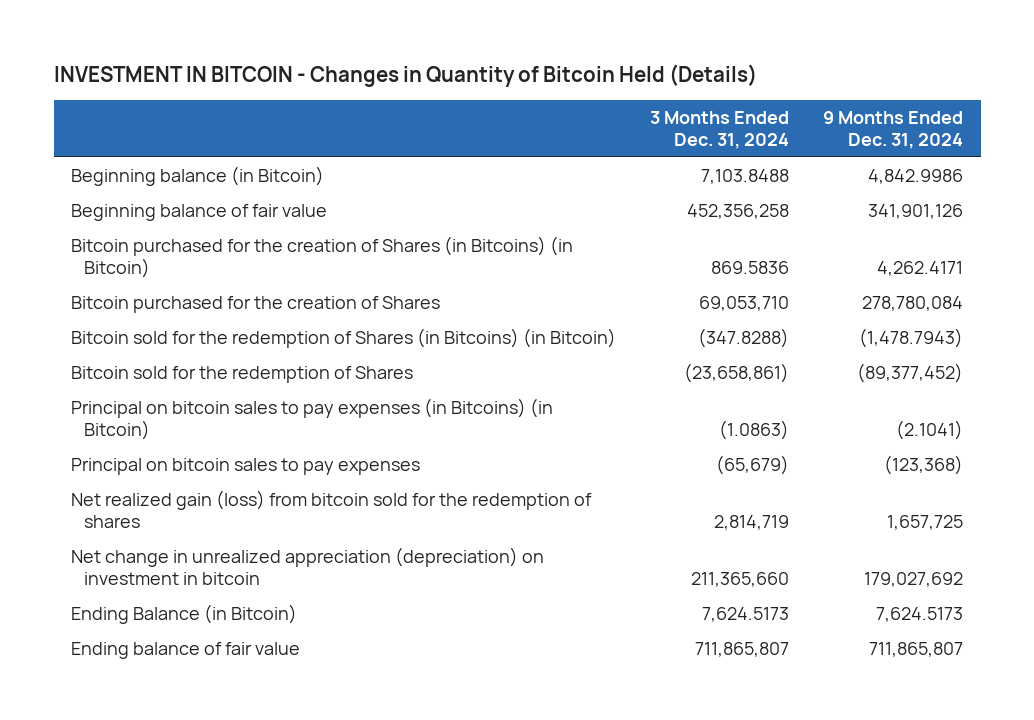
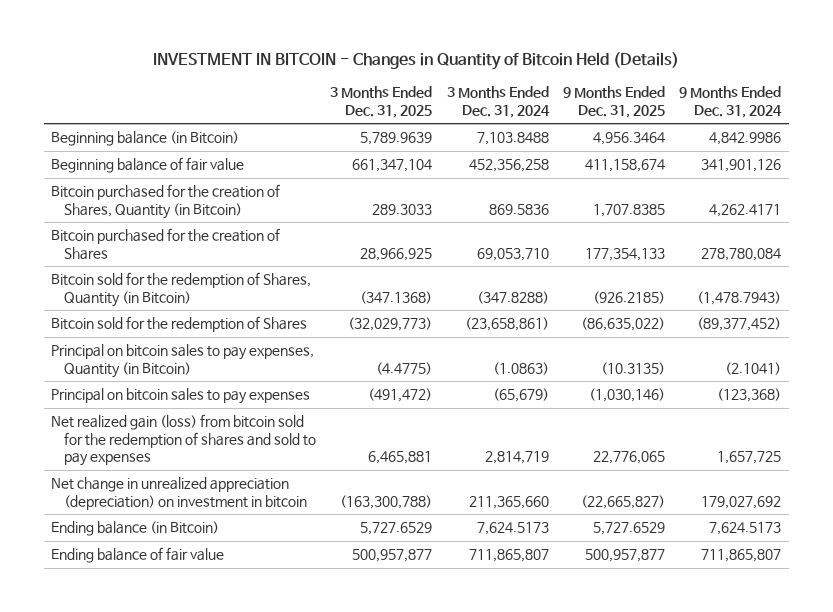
- | 3 Months Ended Dec. 31, 2024 | 9 Months Ended Dec. 31, 2024
+ | 3 Months Ended Dec. 31, 2025 | 3 Months Ended Dec. 31, 2024 | 9 Months Ended Dec. 31, 2025 | 9 Months Ended Dec. 31, 2024
- Bitcoin purchased for the creation of Shares (in Bitcoins) (in Bitcoin) | 869.5836 | 4,262.4171
+ Bitcoin purchased for the creation of Shares, Quantity (in Bitcoin) | 289.3033 | 869.5836 | 1,707.8385 | 4,262.4171
- Bitcoin sold for the redemption of Shares (in Bitcoins) (in Bitcoin) | (347.8288) | (1,478.7943)
+ Bitcoin sold for the redemption of Shares, Quantity (in Bitcoin) | (347.1368) | (347.8288) | (926.2185) | (1,478.7943)
- Principal on bitcoin sales to pay expenses (in Bitcoins) (in Bitcoin) | (1.0863) | (2.1041)
+ Principal on bitcoin sales to pay expenses, Quantity (in Bitcoin) | (4.4775) | (1.0863) | (10.3135) | (2.1041)
- Net realized gain (loss) from bitcoin sold for the redemption of shares | 2,814,719 | 1,657,725
+ Net realized gain (loss) from bitcoin sold for the redemption of shares and sold to pay expenses | 6,465,881 | 2,814,719 | 22,776,065 | 1,657,725
- Ending Balance (in Bitcoin) | 7,624.5173 | 7,624.5173
+ Ending balance (in Bitcoin) | 5,727.6529 | 7,624.5173 | 5,727.6529 | 7,624.5173

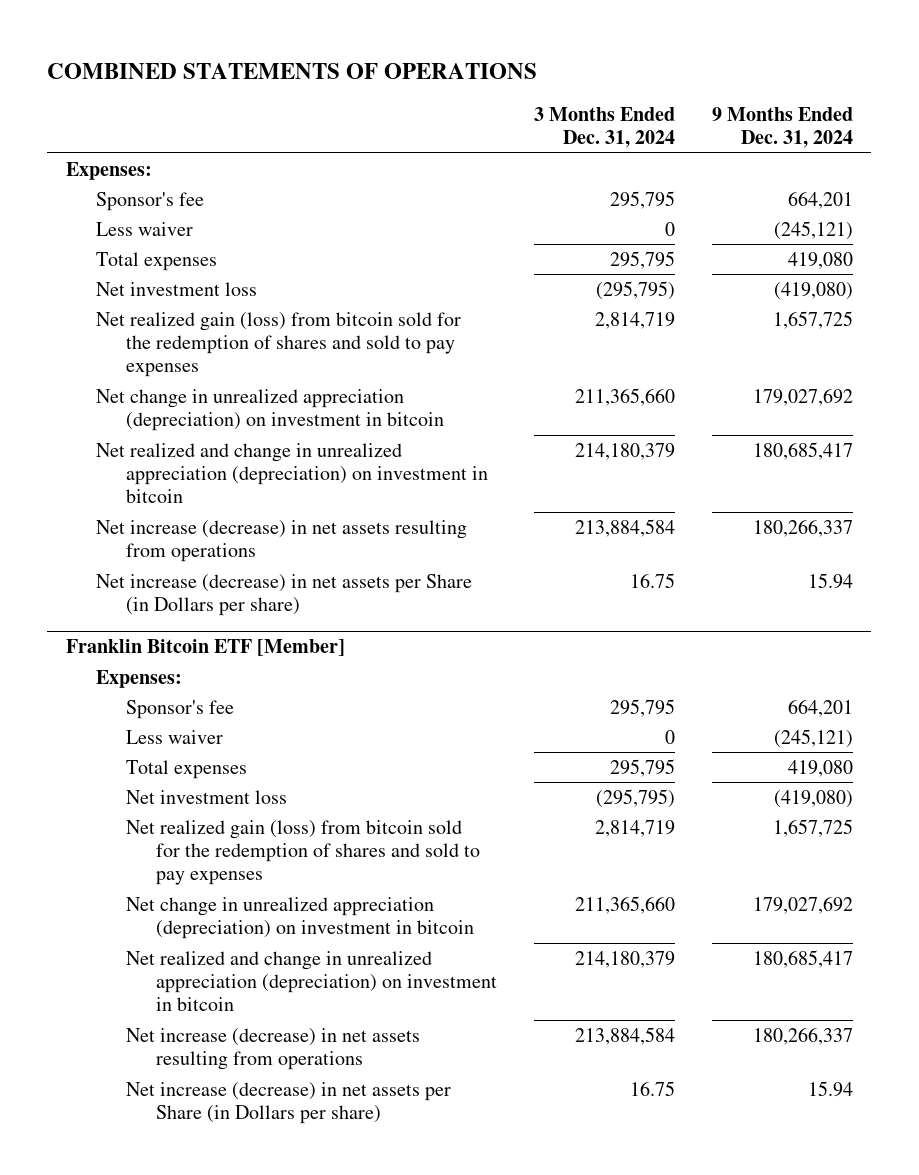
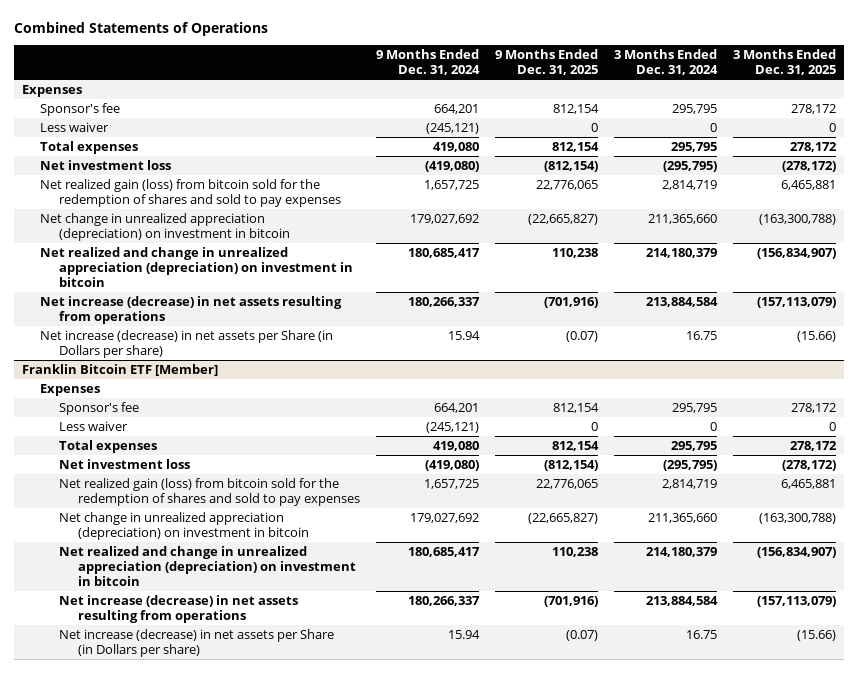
- COMBINED STATEMENTS OF OPERATIONS
+ Combined Statements of Operations
- | 3 Months Ended Dec. 31, 2024 | 9 Months Ended Dec. 31, 2024
+ | 9 Months Ended Dec. 31, 2024 | 9 Months Ended Dec. 31, 2025 | 3 Months Ended Dec. 31, 2024 | 3 Months Ended Dec. 31, 2025
- Expenses:
+ Expenses
@ Franklin Bitcoin ETF [Member]
- Expenses:
+ Expenses

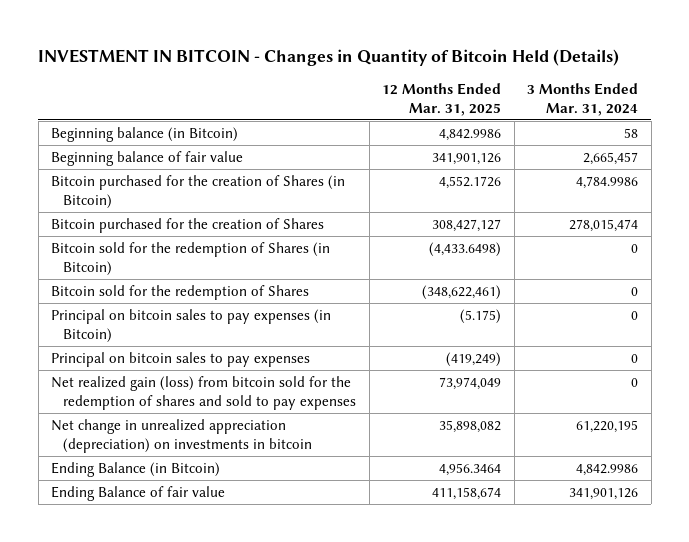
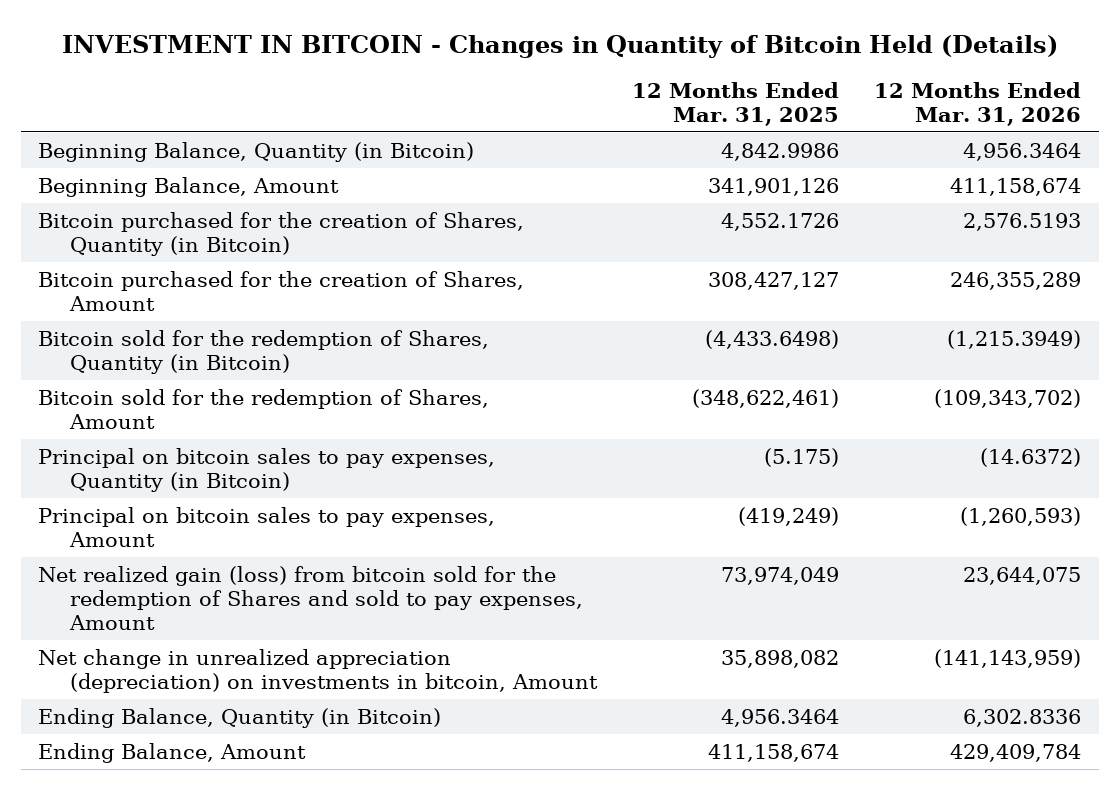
- | 12 Months Ended Mar. 31, 2025 | 3 Months Ended Mar. 31, 2024
+ | 12 Months Ended Mar. 31, 2025 | 12 Months Ended Mar. 31, 2026
- Beginning balance (in Bitcoin) | 4,842.9986 | 58
- Beginning balance of fair value | 341,901,126 | 2,665,457
- Bitcoin purchased for the creation of Shares (in Bitcoin) | 4,552.1726 | 4,784.9986
- Bitcoin purchased for the creation of Shares | 308,427,127 | 278,015,474
- Bitcoin sold for the redemption of Shares (in Bitcoin) | (4,433.6498) | 0
- Bitcoin sold for the redemption of Shares | (348,622,461) | 0
- Principal on bitcoin sales to pay expenses (in Bitcoin) | (5.175) | 0
- Principal on bitcoin sales to pay expenses | (419,249) | 0
- Net realized gain (loss) from bitcoin sold for the redemption of shares and sold to pay expenses | 73,974,049 | 0
- Net change in unrealized appreciation (depreciation) on investments in bitcoin | 35,898,082 | 61,220,195
- Ending Balance (in Bitcoin) | 4,956.3464 | 4,842.9986
- Ending Balance of fair value | 411,158,674 | 341,901,126
+ Beginning Balance, Quantity (in Bitcoin) | 4,842.9986 | 4,956.3464
+ Beginning Balance, Amount | 341,901,126 | 411,158,674
+ Bitcoin purchased for the creation of Shares, Quantity (in Bitcoin) | 4,552.1726 | 2,576.5193
+ Bitcoin purchased for the creation of Shares, Amount | 308,427,127 | 246,355,289
+ Bitcoin sold for the redemption of Shares, Quantity (in Bitcoin) | (4,433.6498) | (1,215.3949)
+ Bitcoin sold for the redemption of Shares, Amount | (348,622,461) | (109,343,702)
+ Principal on bitcoin sales to pay expenses, Quantity (in Bitcoin) | (5.175) | (14.6372)
+ Principal on bitcoin sales to pay expenses, Amount | (419,249) | (1,260,593)
+ Net realized gain (loss) from bitcoin sold for the redemption of Shares and sold to pay expenses, Amount | 73,974,049 | 23,644,075
+ Net change in unrealized appreciation (depreciation) on investments in bitcoin, Amount | 35,898,082 | (141,143,959)
+ Ending Balance, Quantity (in Bitcoin) | 4,956.3464 | 6,302.8336
+ Ending Balance, Amount | 411,158,674 | 429,409,784

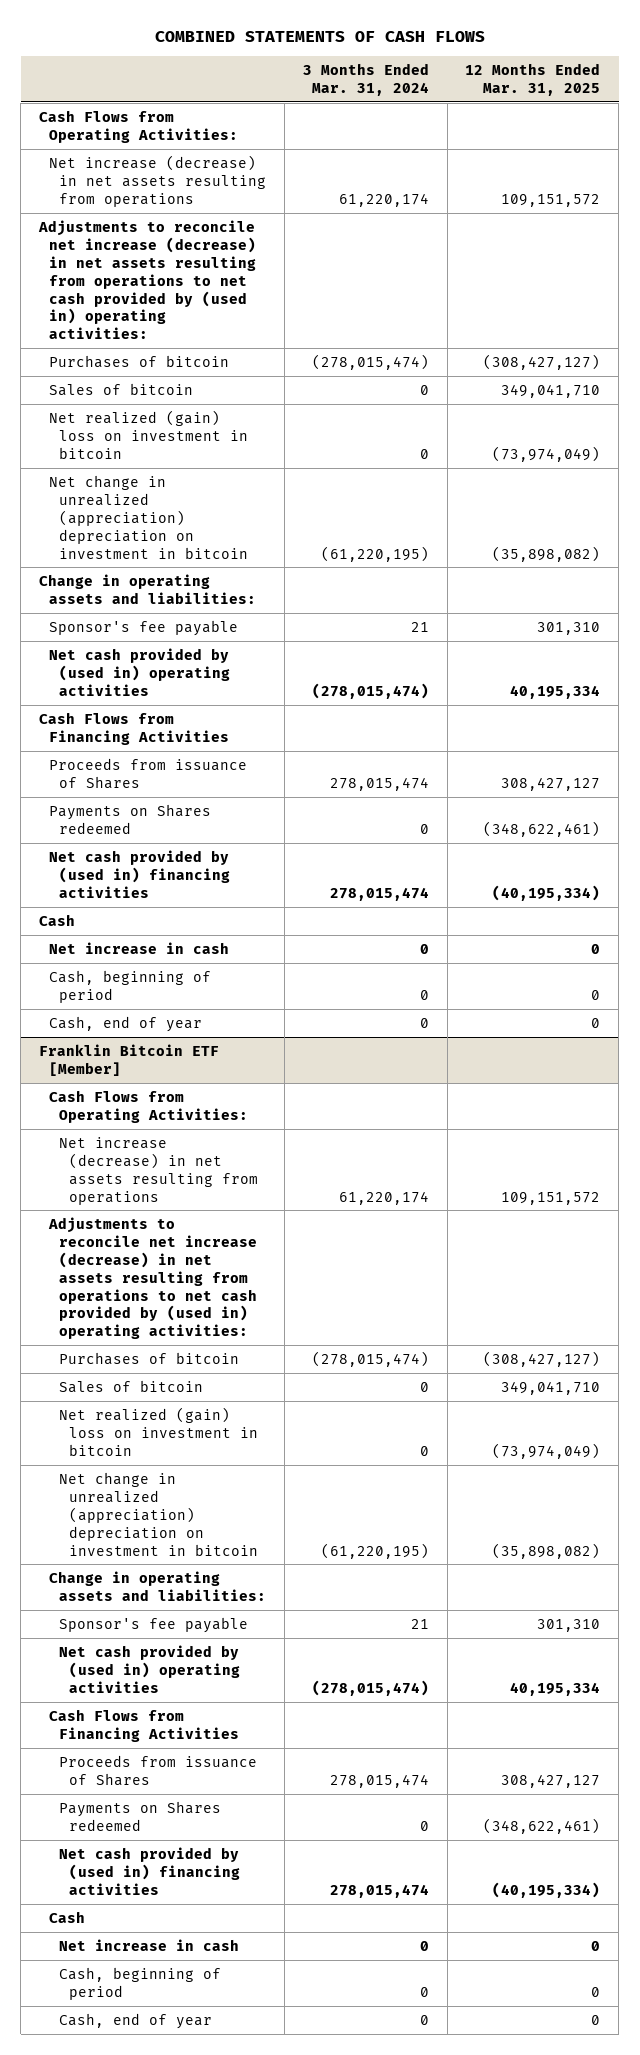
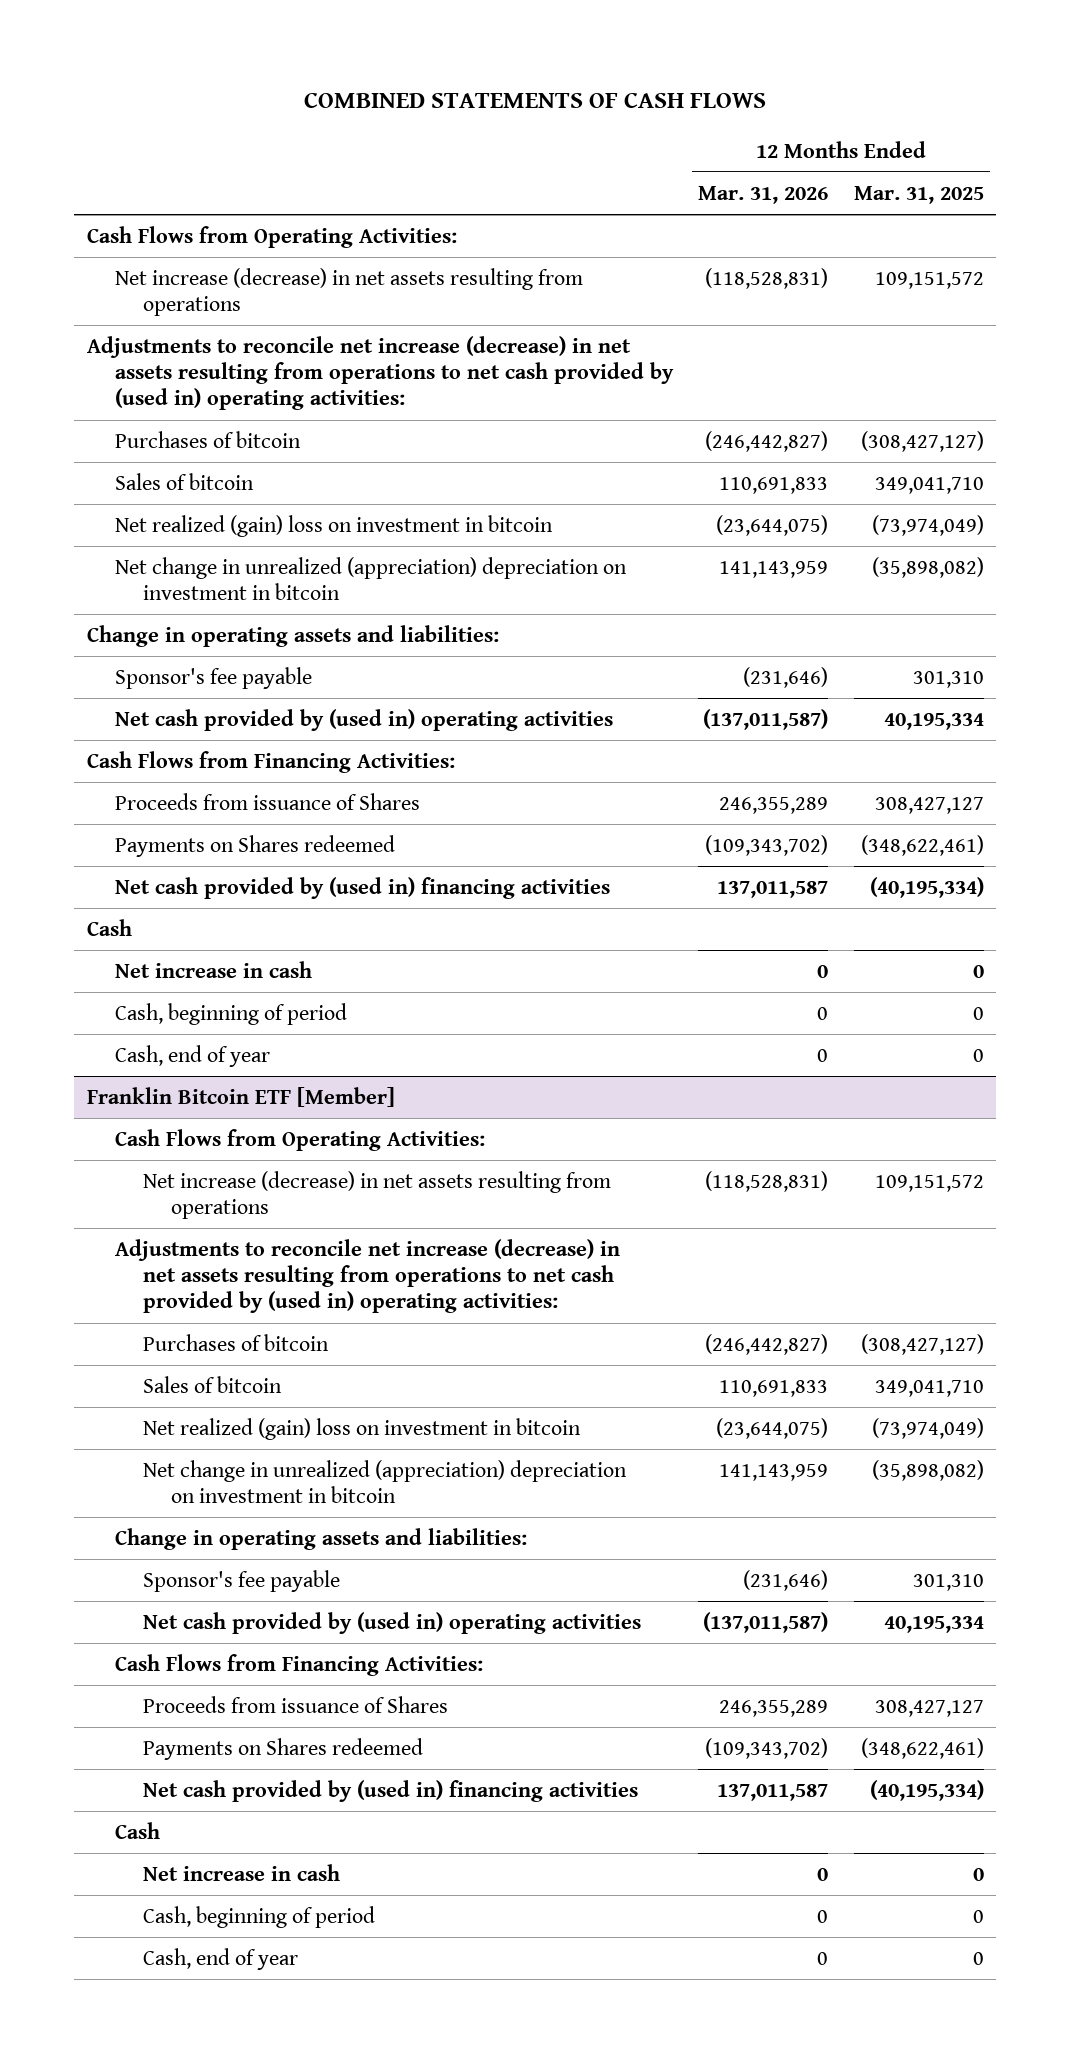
- | 3 Months Ended Mar. 31, 2024 | 12 Months Ended Mar. 31, 2025
+ | 12 Months Ended Mar. 31, 2026 | 12 Months Ended Mar. 31, 2025
- Cash Flows from Financing Activities
+ Cash Flows from Financing Activities:
@ Franklin Bitcoin ETF [Member]
- Cash Flows from Financing Activities
+ Cash Flows from Financing Activities:

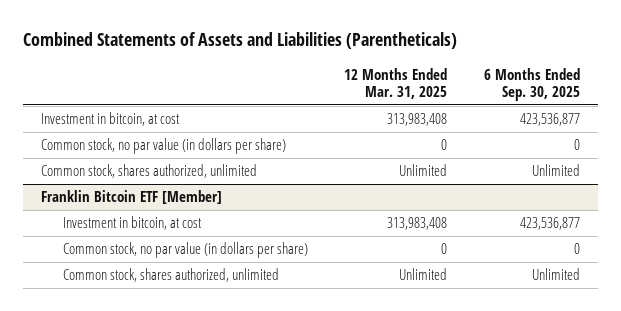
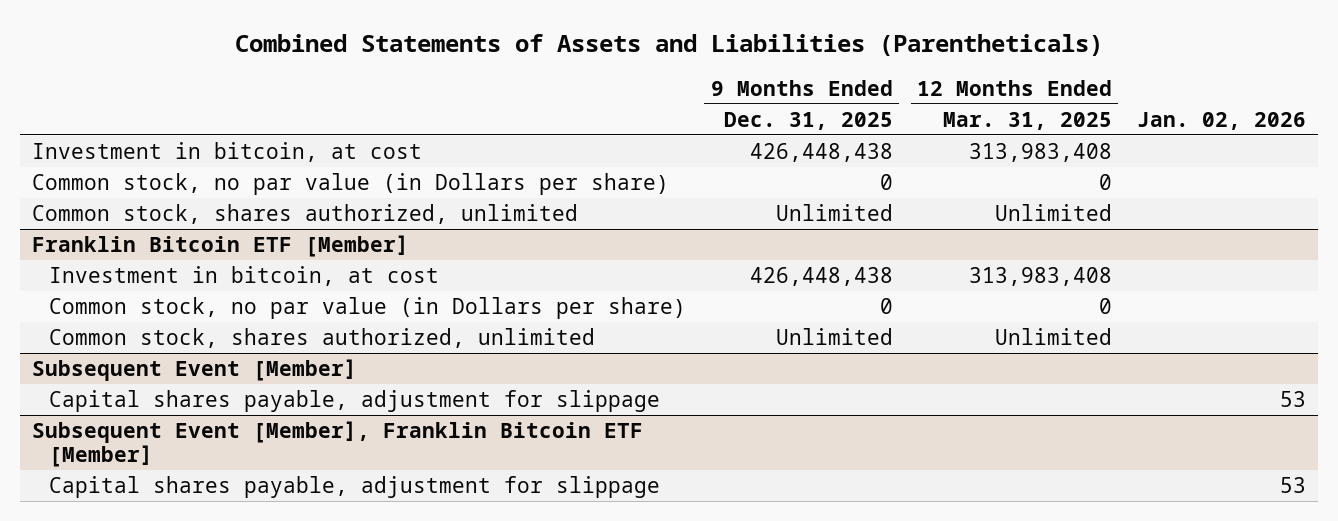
- | 12 Months Ended Mar. 31, 2025 | 6 Months Ended Sep. 30, 2025
+ | 9 Months Ended Dec. 31, 2025 | 12 Months Ended Mar. 31, 2025 | Jan. 02, 2026
- Common stock, no par value (in dollars per share) | 0 | 0
+ Common stock, no par value (in Dollars per share) | 0 | 0 |
@ Franklin Bitcoin ETF [Member]
- Common stock, no par value (in dollars per share) | 0 | 0
+ Common stock, no par value (in Dollars per share) | 0 | 0 |
+ Subsequent Event [Member]
+ Capital shares payable, adjustment for slippage | | | 53
+ Subsequent Event [Member], Franklin Bitcoin ETF [Member]
+ Capital shares payable, adjustment for slippage | | | 53

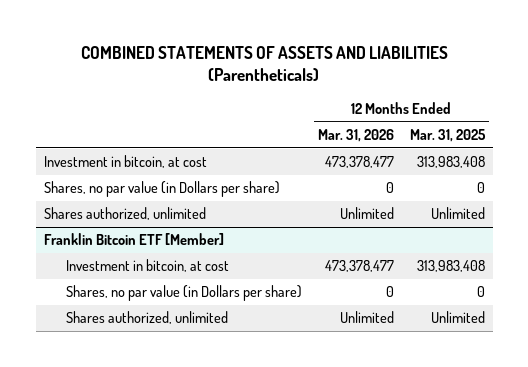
- Combined Statements of Assets and Liabilities (Parentheticals)
+ COMBINED STATEMENTS OF ASSETS AND LIABILITIES (Parentheticals)
- | 9 Months Ended Dec. 31, 2025 | 12 Months Ended Mar. 31, 2025 | Jan. 02, 2026
+ | 12 Months Ended Mar. 31, 2026 | 12 Months Ended Mar. 31, 2025
- Common stock, no par value (in Dollars per share) | 0 | 0 |
- Common stock, shares authorized, unlimited | Unlimited | Unlimited |
+ Shares, no par value (in Dollars per share) | 0 | 0
+ Shares authorized, unlimited | Unlimited | Unlimited
@ Franklin Bitcoin ETF [Member]
- Common stock, no par value (in Dollars per share) | 0 | 0 |
- Common stock, shares authorized, unlimited | Unlimited | Unlimited |
- Subsequent Event [Member]
- Capital shares payable, adjustment for slippage | | | 53
- Subsequent Event [Member], Franklin Bitcoin ETF [Member]
- Capital shares payable, adjustment for slippage | | | 53
@ Franklin Bitcoin ETF [Member]
+ Shares, no par value (in Dollars per share) | 0 | 0
+ Shares authorized, unlimited | Unlimited | Unlimited

